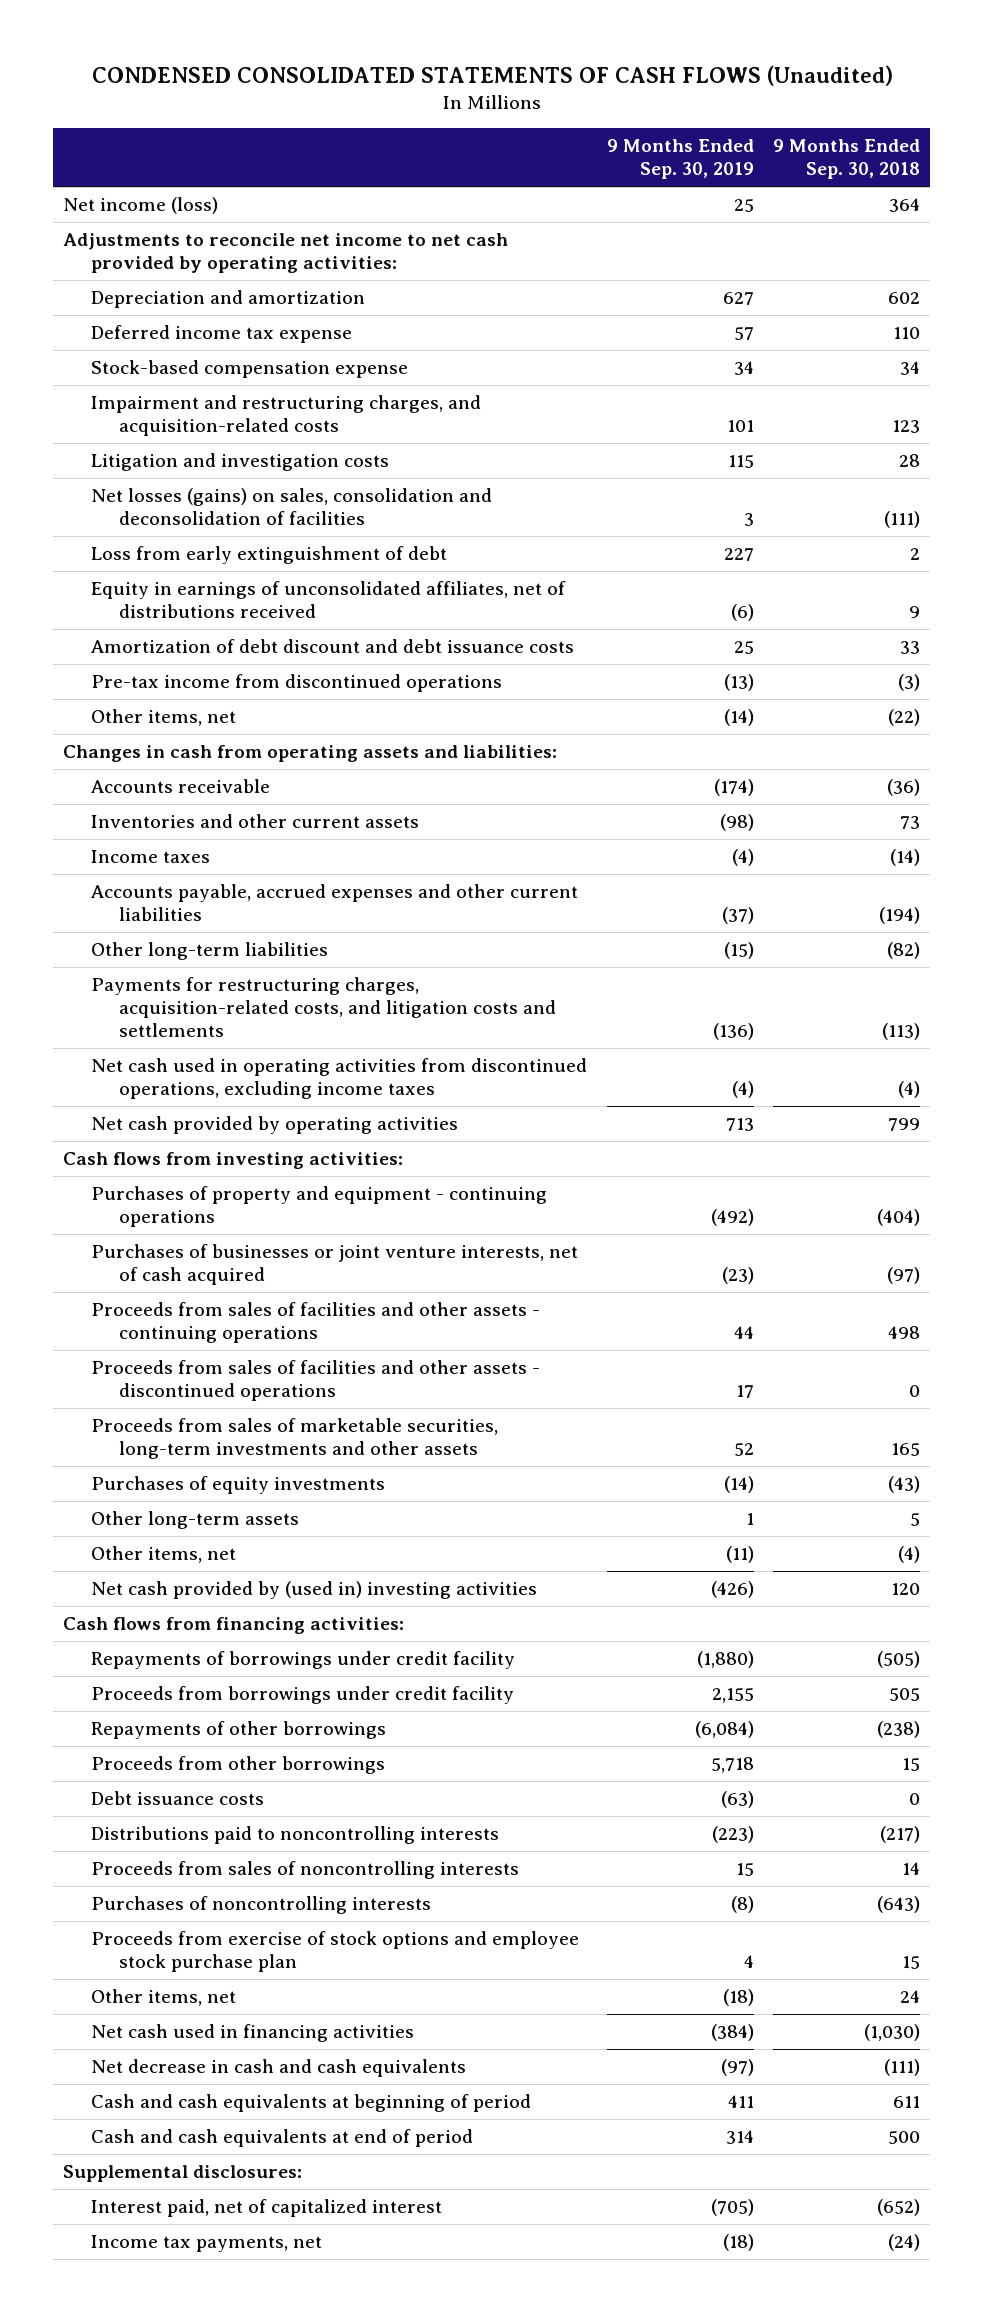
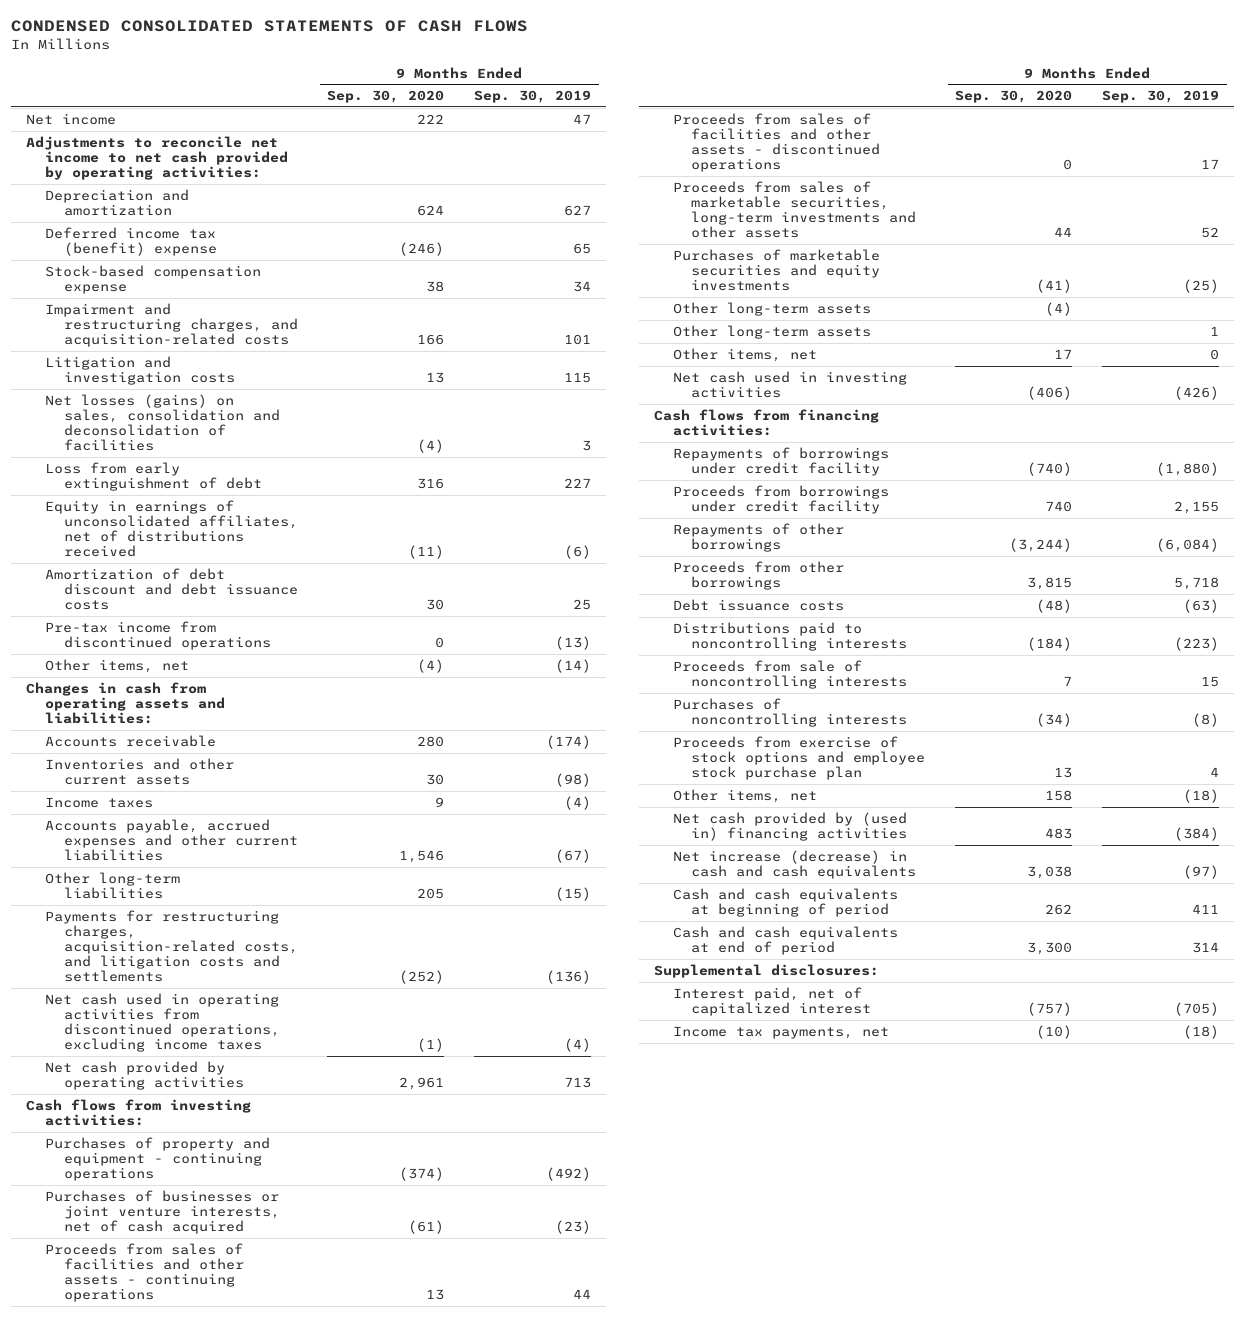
- CONDENSED CONSOLIDATED STATEMENTS OF CASH FLOWS (Unaudited)
+ CONDENSED CONSOLIDATED STATEMENTS OF CASH FLOWS
- | 9 Months Ended Sep. 30, 2019 | 9 Months Ended Sep. 30, 2018
+ | 9 Months Ended Sep. 30, 2020 | 9 Months Ended Sep. 30, 2019
- Net income (loss) | 25 | 364
+ Net income | 222 | 47
- Deferred income tax expense | 57 | 110
+ Deferred income tax (benefit) expense | (246) | 65
- Accounts payable, accrued expenses and other current liabilities | (37) | (194)
+ Accounts payable, accrued expenses and other current liabilities | 1,546 | (67)
- Purchases of equity investments | (14) | (43)
+ Purchases of marketable securities and equity investments | (41) | (25)
+ Other long-term assets | (4) |
- Other items, net | (11) | (4)
- Net cash provided by (used in) investing activities | (426) | 120
+ Other items, net | 17 | 0
+ Net cash used in investing activities | (406) | (426)
- Proceeds from sales of noncontrolling interests | 15 | 14
+ Proceeds from sale of noncontrolling interests | 7 | 15
- Net cash used in financing activities | (384) | (1,030)
- Net decrease in cash and cash equivalents | (97) | (111)
+ Net cash provided by (used in) financing activities | 483 | (384)
+ Net increase (decrease) in cash and cash equivalents | 3,038 | (97)

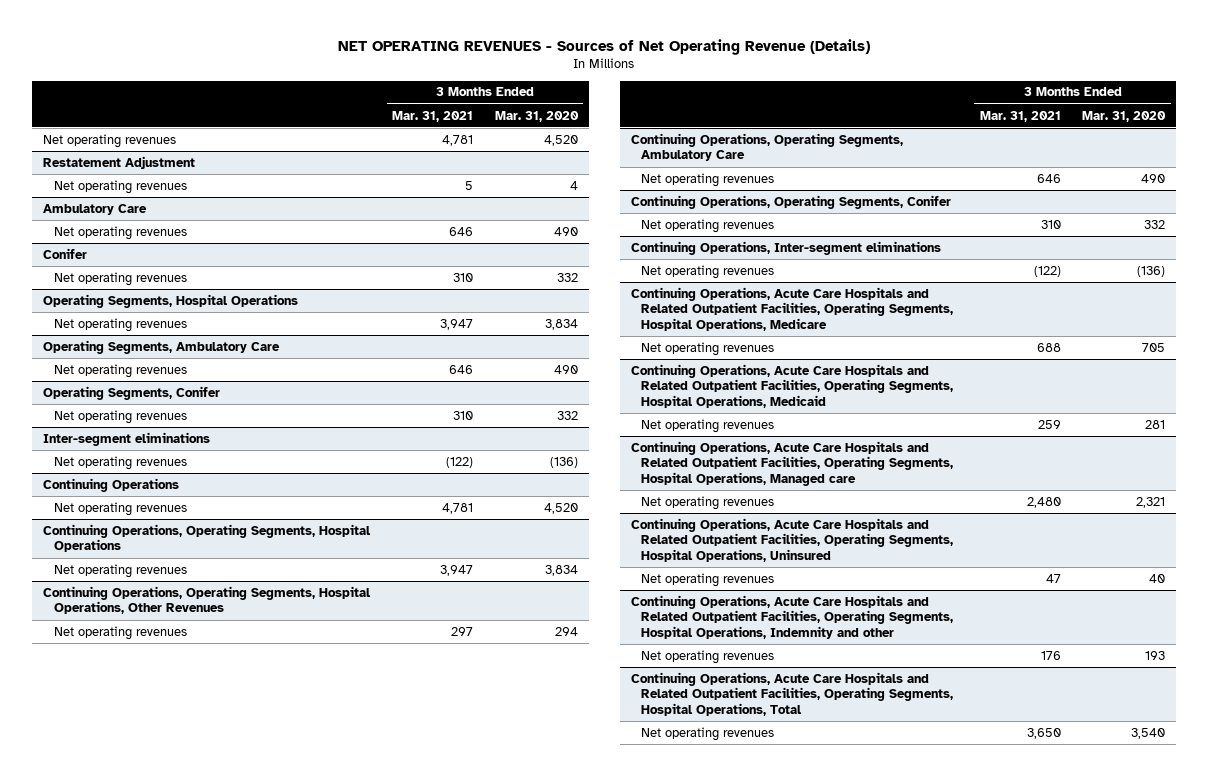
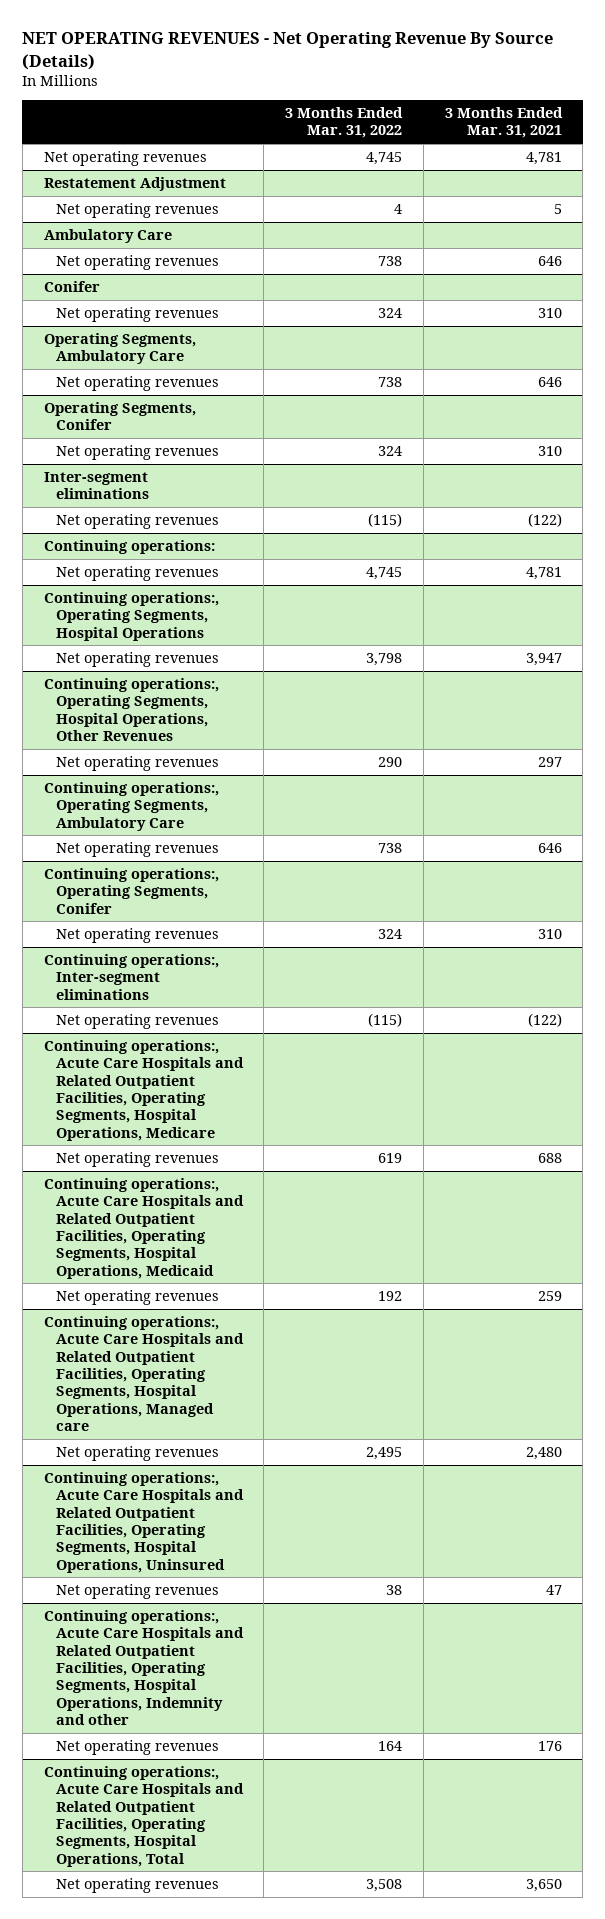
- NET OPERATING REVENUES - Sources of Net Operating Revenue (Details)
+ NET OPERATING REVENUES - Net Operating Revenue By Source (Details)
- | 3 Months Ended Mar. 31, 2021 | 3 Months Ended Mar. 31, 2020
+ | 3 Months Ended Mar. 31, 2022 | 3 Months Ended Mar. 31, 2021
- Operating Segments, Hospital Operations
- Net operating revenues | 3,947 | 3,834
- Continuing Operations
+ Continuing operations:
- Continuing Operations, Operating Segments, Hospital Operations
+ Continuing operations:, Operating Segments, Hospital Operations
- Continuing Operations, Operating Segments, Hospital Operations, Other Revenues
+ Continuing operations:, Operating Segments, Hospital Operations, Other Revenues
- Continuing Operations, Operating Segments, Ambulatory Care
+ Continuing operations:, Operating Segments, Ambulatory Care
- Continuing Operations, Operating Segments, Conifer
+ Continuing operations:, Operating Segments, Conifer
- Continuing Operations, Inter-segment eliminations
+ Continuing operations:, Inter-segment eliminations
- Continuing Operations, Acute Care Hospitals and Related Outpatient Facilities, Operating Segments, Hospital Operations, Medicare
+ Continuing operations:, Acute Care Hospitals and Related Outpatient Facilities, Operating Segments, Hospital Operations, Medicare
- Continuing Operations, Acute Care Hospitals and Related Outpatient Facilities, Operating Segments, Hospital Operations, Medicaid
+ Continuing operations:, Acute Care Hospitals and Related Outpatient Facilities, Operating Segments, Hospital Operations, Medicaid
- Continuing Operations, Acute Care Hospitals and Related Outpatient Facilities, Operating Segments, Hospital Operations, Managed care
+ Continuing operations:, Acute Care Hospitals and Related Outpatient Facilities, Operating Segments, Hospital Operations, Managed care
- Continuing Operations, Acute Care Hospitals and Related Outpatient Facilities, Operating Segments, Hospital Operations, Uninsured
+ Continuing operations:, Acute Care Hospitals and Related Outpatient Facilities, Operating Segments, Hospital Operations, Uninsured
- Continuing Operations, Acute Care Hospitals and Related Outpatient Facilities, Operating Segments, Hospital Operations, Indemnity and other
+ Continuing operations:, Acute Care Hospitals and Related Outpatient Facilities, Operating Segments, Hospital Operations, Indemnity and other
- Continuing Operations, Acute Care Hospitals and Related Outpatient Facilities, Operating Segments, Hospital Operations, Total
+ Continuing operations:, Acute Care Hospitals and Related Outpatient Facilities, Operating Segments, Hospital Operations, Total

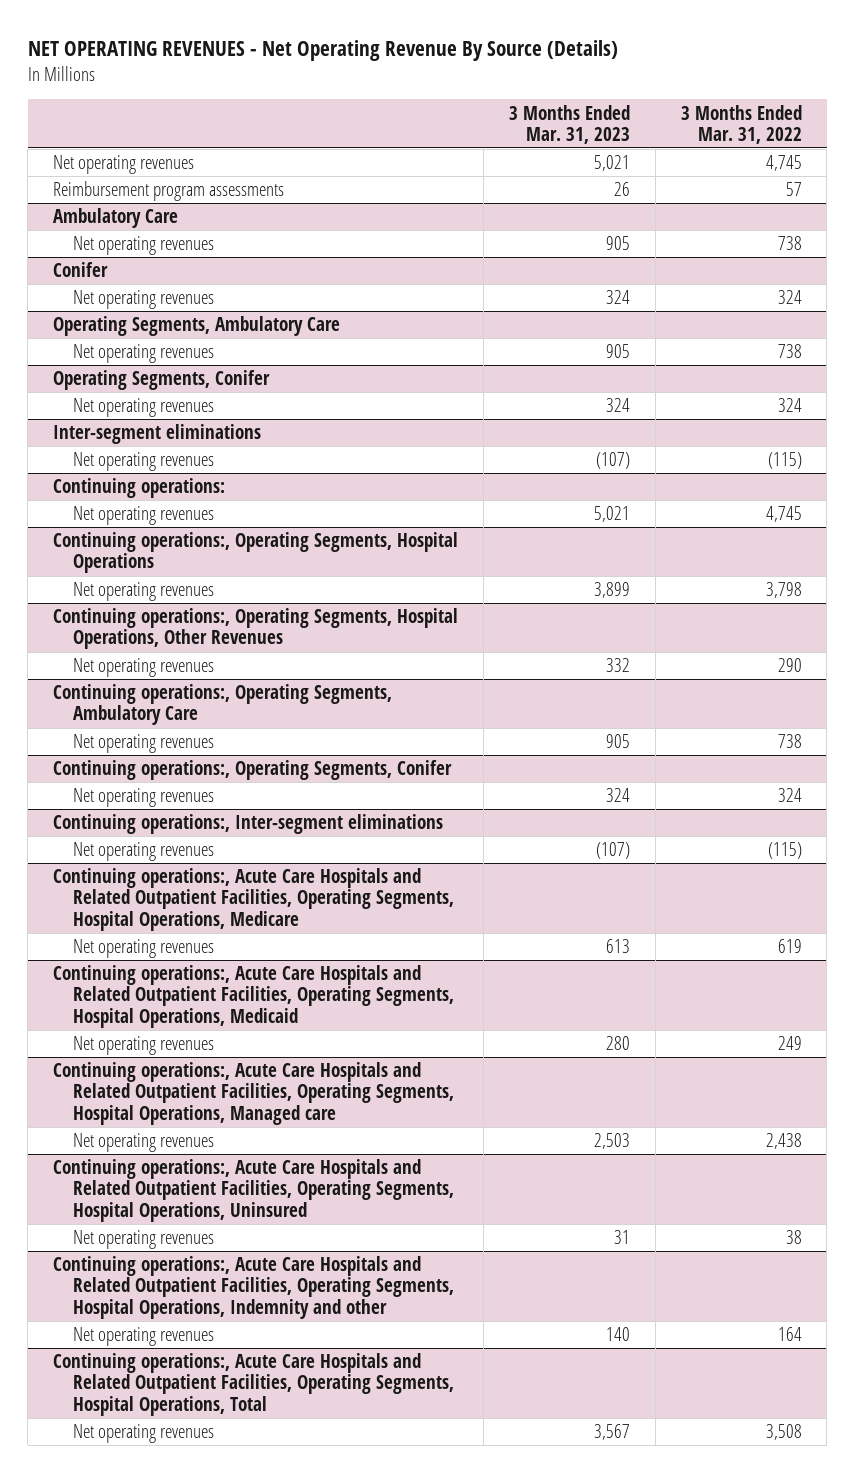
- | 3 Months Ended Mar. 31, 2022 | 3 Months Ended Mar. 31, 2021
+ | 3 Months Ended Mar. 31, 2023 | 3 Months Ended Mar. 31, 2022
- Restatement Adjustment
- Net operating revenues | 4 | 5
+ Reimbursement program assessments | 26 | 57
@ Continuing operations:, Acute Care Hospitals and Related Outpatient Facilities, Operating Segments, Hospital Operations, Medicaid
- Net operating revenues | 192 | 259
+ Net operating revenues | 280 | 249
@ Continuing operations:, Acute Care Hospitals and Related Outpatient Facilities, Operating Segments, Hospital Operations, Managed care
- Net operating revenues | 2,495 | 2,480
+ Net operating revenues | 2,503 | 2,438

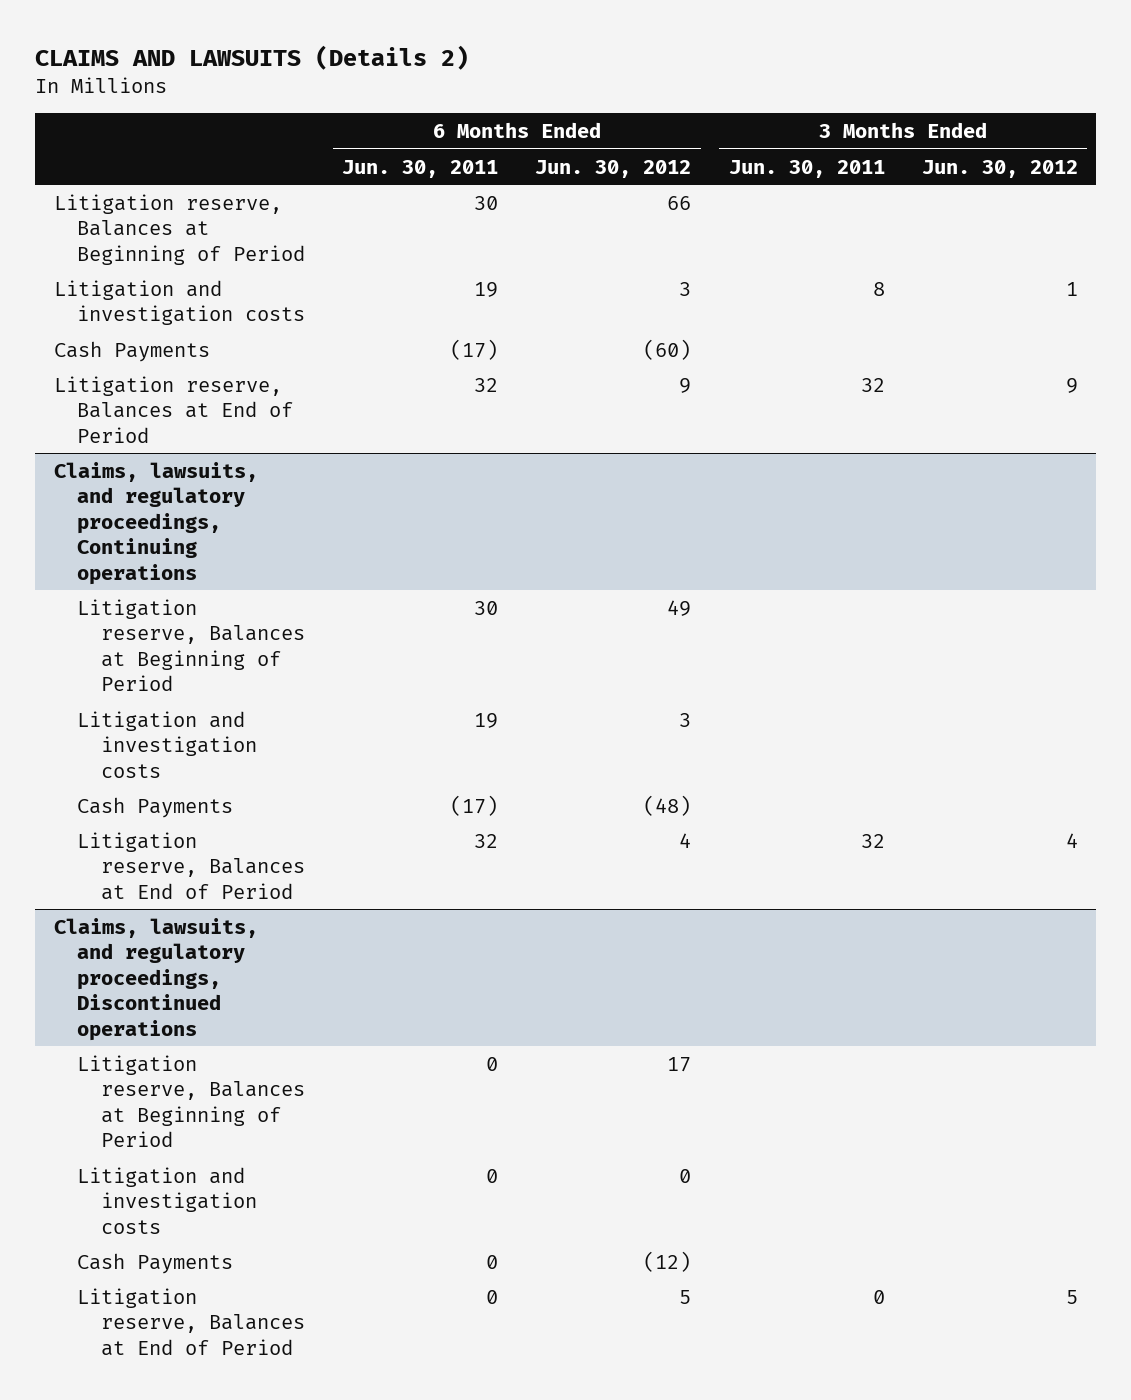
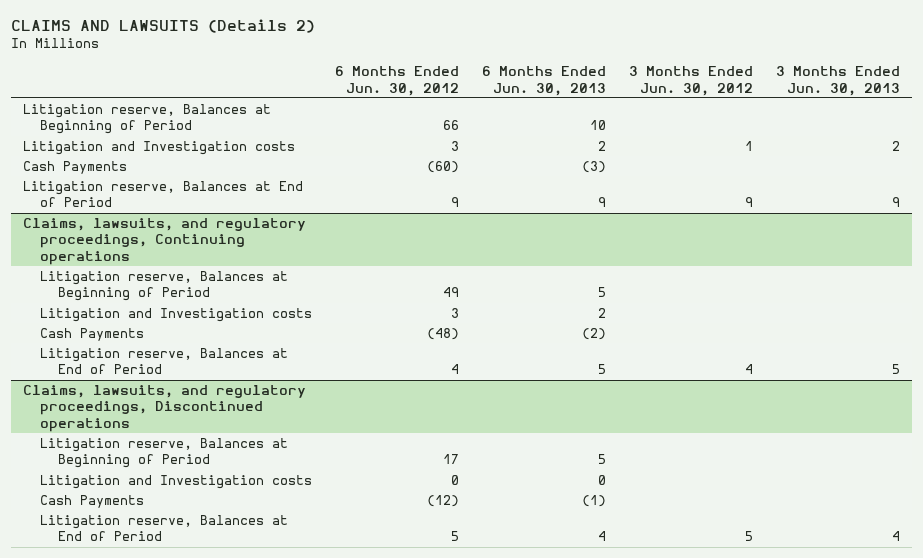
- | 6 Months Ended Jun. 30, 2011 | 6 Months Ended Jun. 30, 2012 | 3 Months Ended Jun. 30, 2011 | 3 Months Ended Jun. 30, 2012
+ | 6 Months Ended Jun. 30, 2012 | 6 Months Ended Jun. 30, 2013 | 3 Months Ended Jun. 30, 2012 | 3 Months Ended Jun. 30, 2013
- Litigation and investigation costs | 19 | 3 | 8 | 1
+ Litigation and Investigation costs | 3 | 2 | 1 | 2
@ Claims, lawsuits, and regulatory proceedings, Continuing operations
- Litigation and investigation costs | 19 | 3 | |
+ Litigation and Investigation costs | 3 | 2 | |
@ Claims, lawsuits, and regulatory proceedings, Discontinued operations
- Litigation and investigation costs | 0 | 0 | |
+ Litigation and Investigation costs | 0 | 0 | |

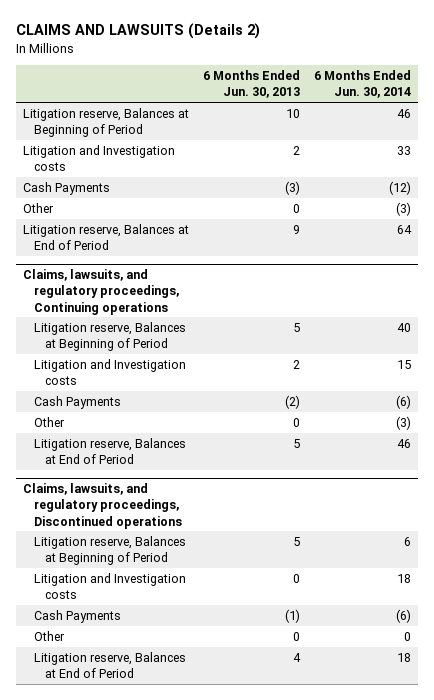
- | 6 Months Ended Jun. 30, 2012 | 6 Months Ended Jun. 30, 2013 | 3 Months Ended Jun. 30, 2012 | 3 Months Ended Jun. 30, 2013
+ | 6 Months Ended Jun. 30, 2013 | 6 Months Ended Jun. 30, 2014
+ Other | 0 | (3)
@ Claims, lawsuits, and regulatory proceedings, Continuing operations
+ Other | 0 | (3)
@ Claims, lawsuits, and regulatory proceedings, Discontinued operations
+ Other | 0 | 0

